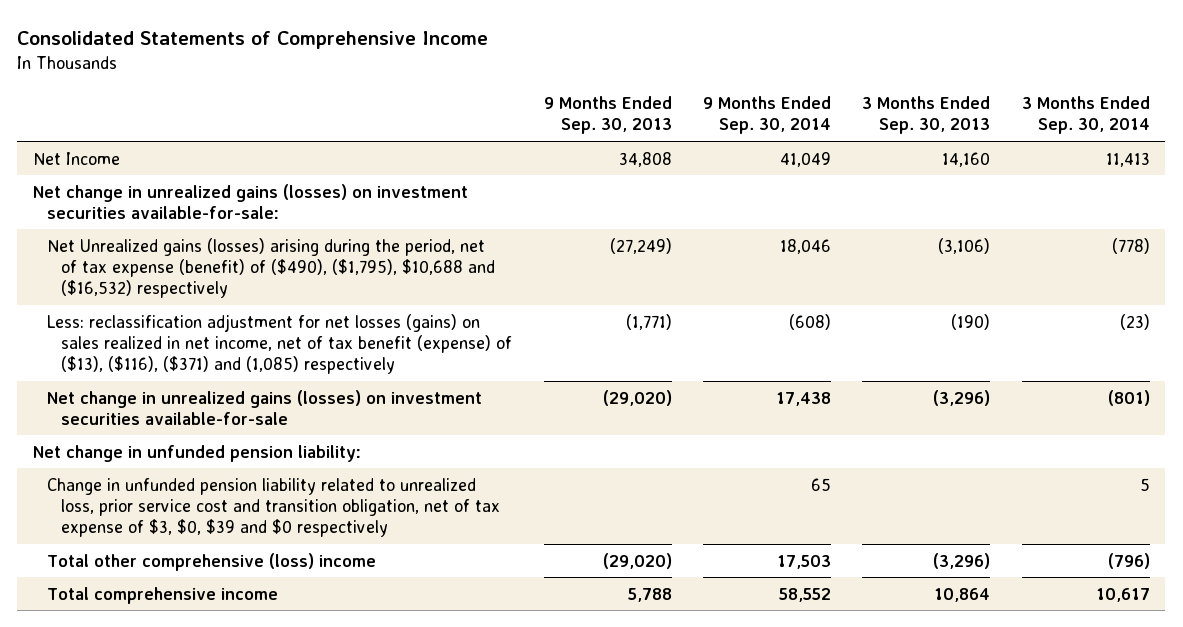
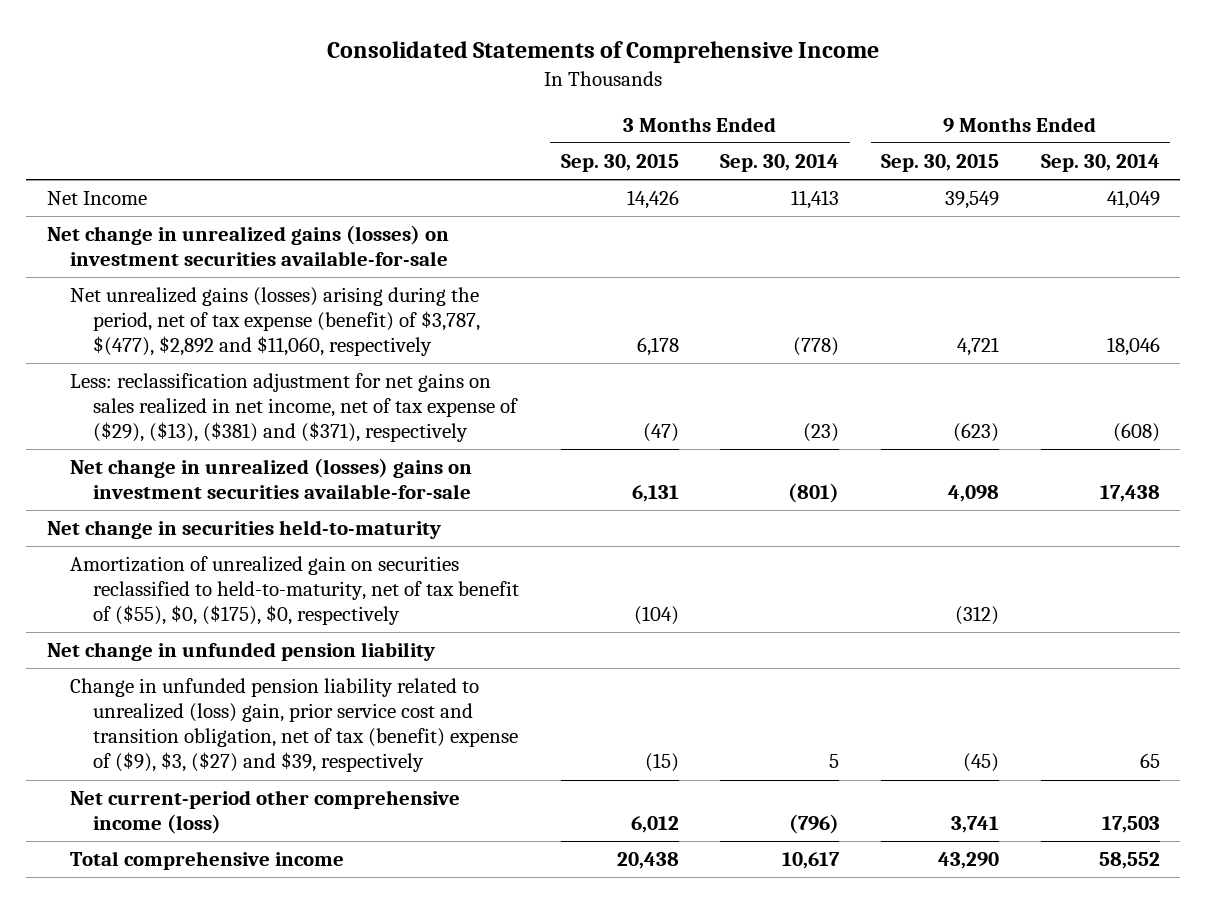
- | 9 Months Ended Sep. 30, 2013 | 9 Months Ended Sep. 30, 2014 | 3 Months Ended Sep. 30, 2013 | 3 Months Ended Sep. 30, 2014
+ | 3 Months Ended Sep. 30, 2015 | 3 Months Ended Sep. 30, 2014 | 9 Months Ended Sep. 30, 2015 | 9 Months Ended Sep. 30, 2014
- Net change in unrealized gains (losses) on investment securities available-for-sale:
- Net Unrealized gains (losses) arising during the period, net of tax expense (benefit) of ($490), ($1,795), $10,688 and ($16,532) respectively | (27,249) | 18,046 | (3,106) | (778)
- Less: reclassification adjustment for net losses (gains) on sales realized in net income, net of tax benefit (expense) of ($13), ($116), ($371) and (1,085) respectively | (1,771) | (608) | (190) | (23)
- Net change in unrealized gains (losses) on investment securities available-for-sale | (29,020) | 17,438 | (3,296) | (801)
- Net change in unfunded pension liability:
- Change in unfunded pension liability related to unrealized loss, prior service cost and transition obligation, net of tax expense of $3, $0, $39 and $0 respectively | | 65 | | 5
- Total other comprehensive (loss) income | (29,020) | 17,503 | (3,296) | (796)
+ Net change in unrealized gains (losses) on investment securities available-for-sale
+ Net unrealized gains (losses) arising during the period, net of tax expense (benefit) of $3,787, $(477), $2,892 and $11,060, respectively | 6,178 | (778) | 4,721 | 18,046
+ Less: reclassification adjustment for net gains on sales realized in net income, net of tax expense of ($29), ($13), ($381) and ($371), respectively | (47) | (23) | (623) | (608)
+ Net change in unrealized (losses) gains on investment securities available-for-sale | 6,131 | (801) | 4,098 | 17,438
+ Net change in securities held-to-maturity
+ Amortization of unrealized gain on securities reclassified to held-to-maturity, net of tax benefit of ($55), $0, ($175), $0, respectively | (104) | | (312) |
+ Net change in unfunded pension liability
+ Change in unfunded pension liability related to unrealized (loss) gain, prior service cost and transition obligation, net of tax (benefit) expense of ($9), $3, ($27) and $39, respectively | (15) | 5 | (45) | 65
+ Net current-period other comprehensive income (loss) | 6,012 | (796) | 3,741 | 17,503

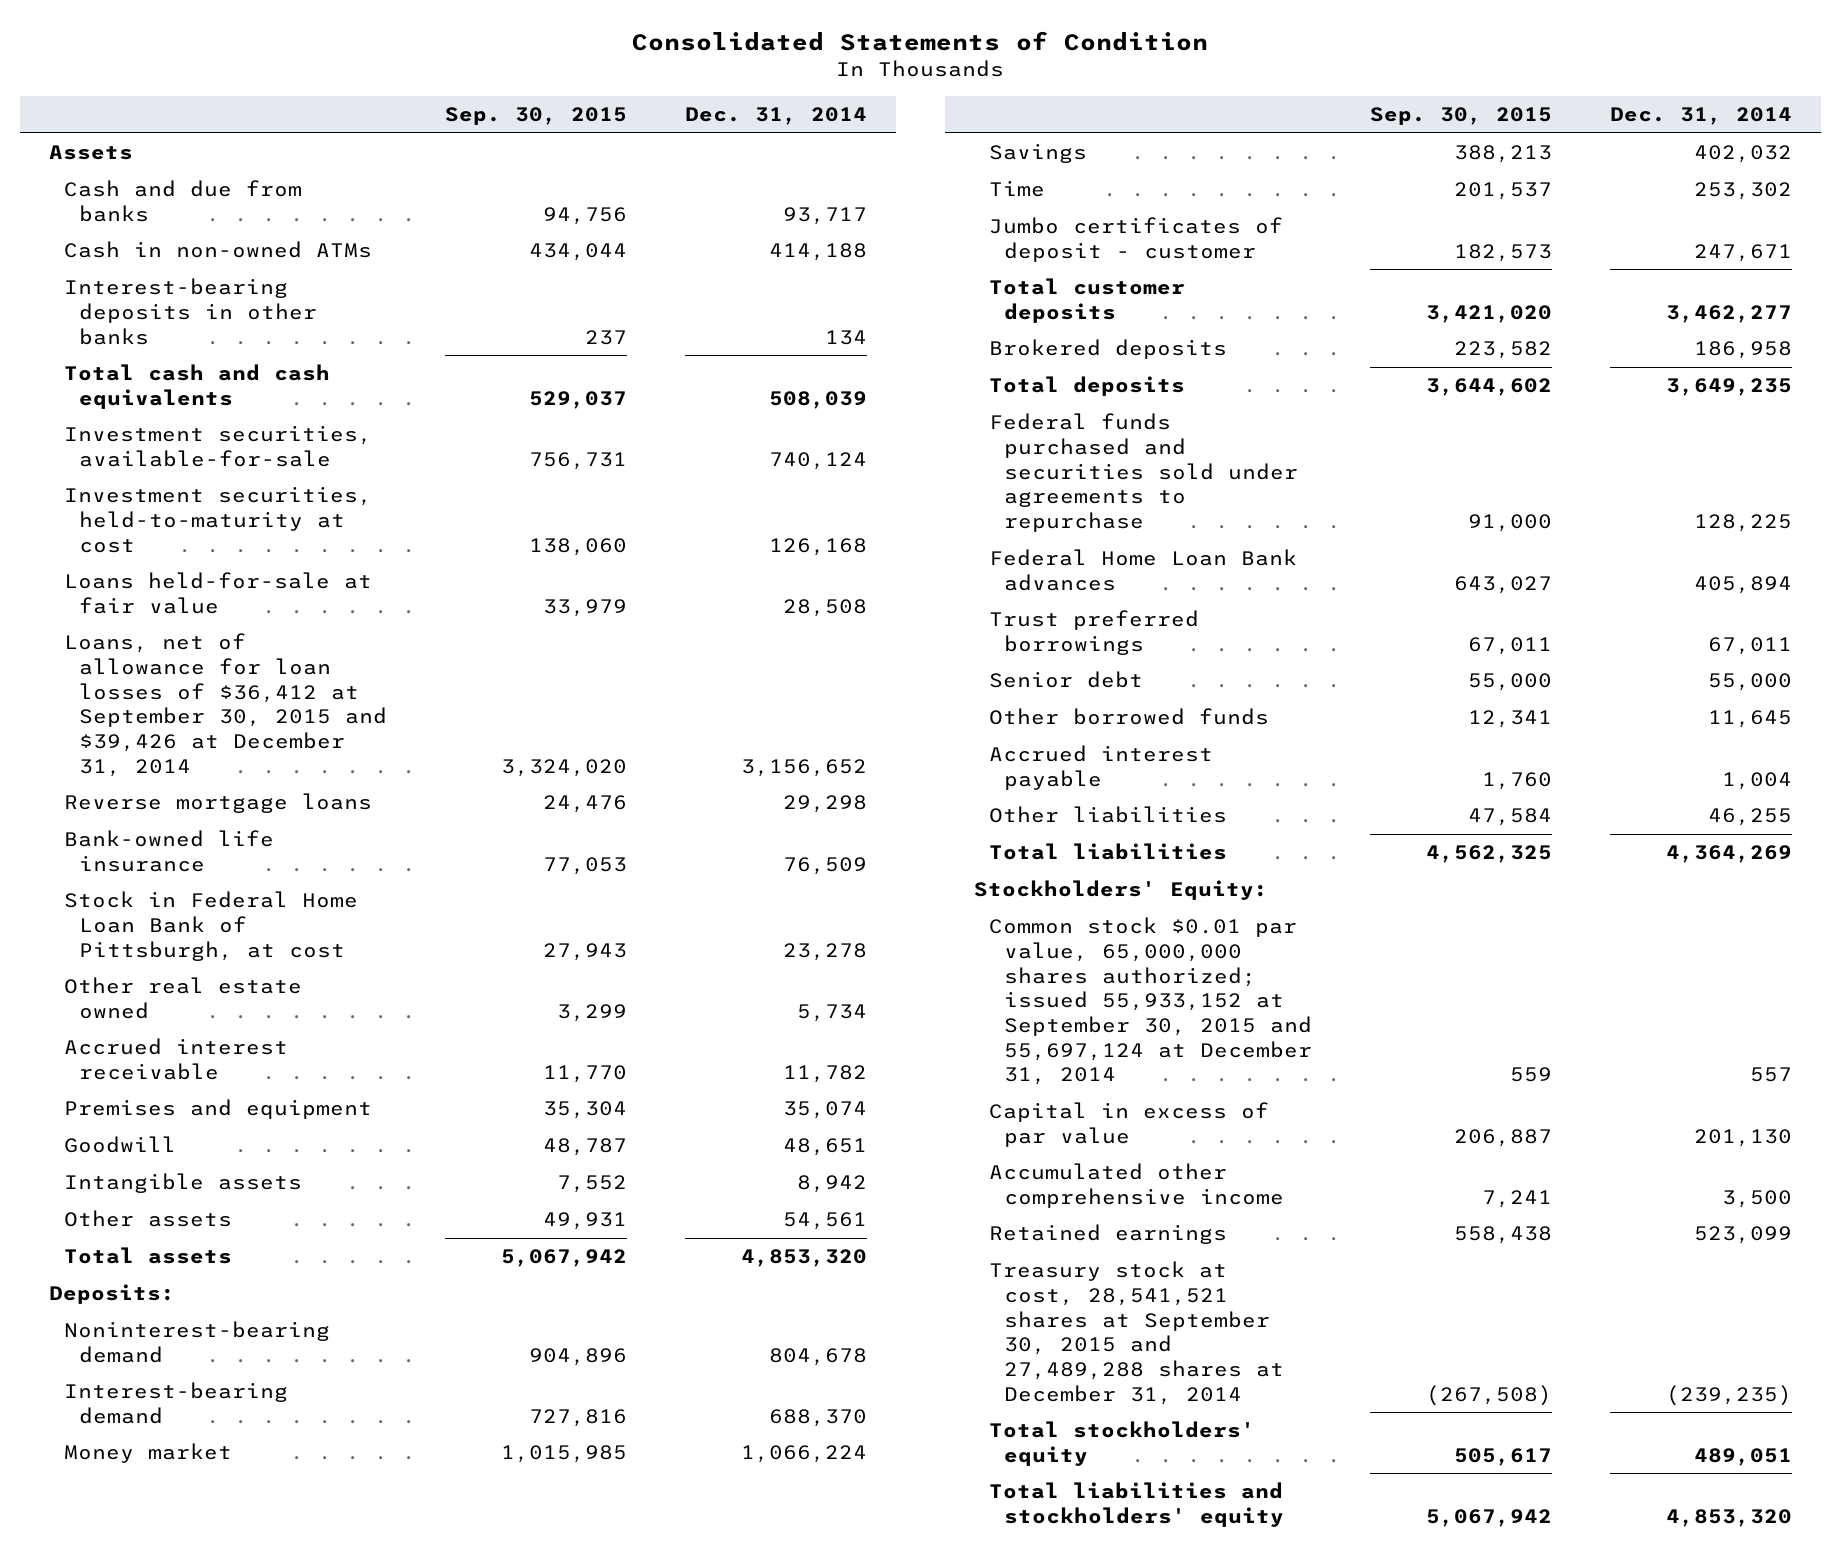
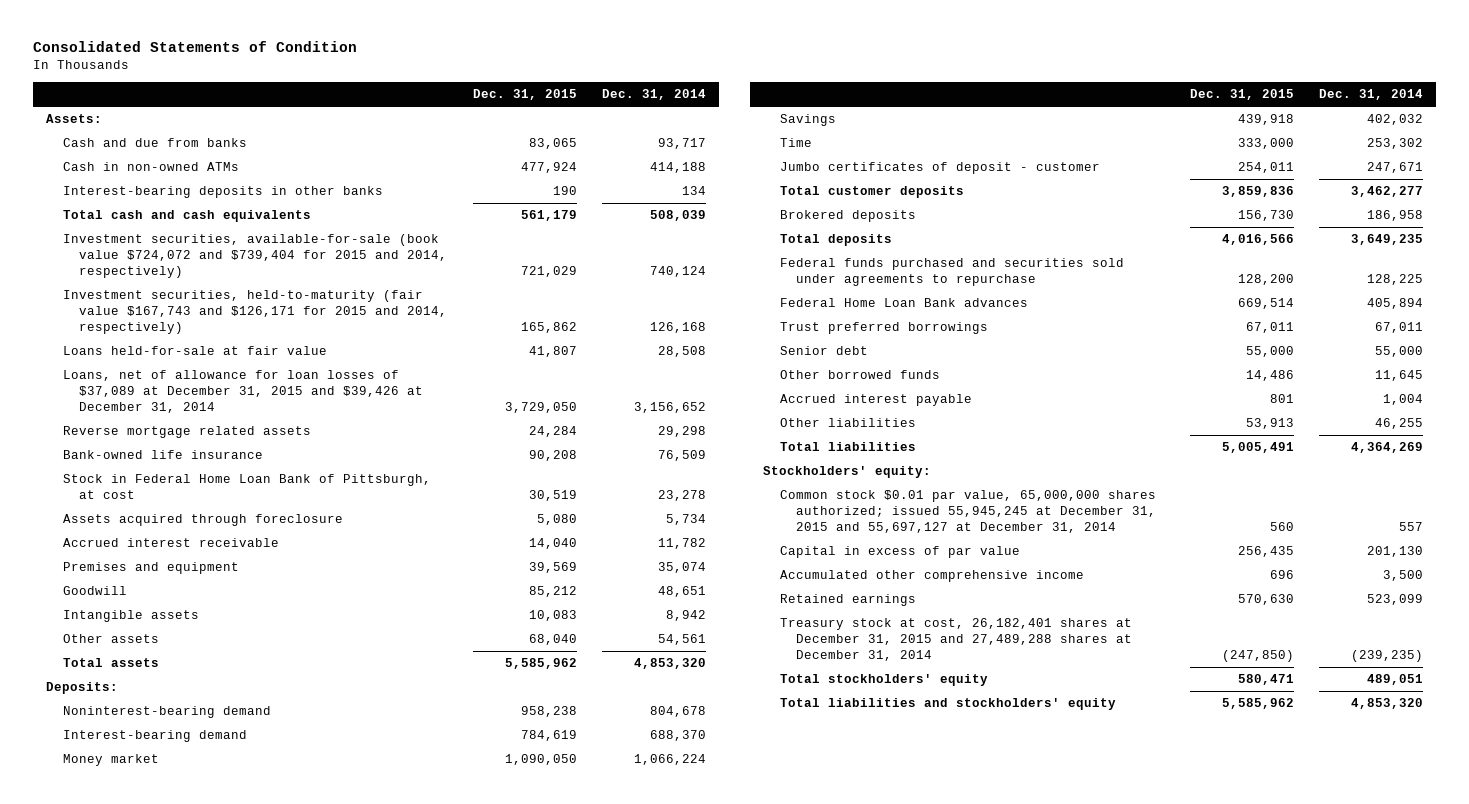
- | Sep. 30, 2015 | Dec. 31, 2014
+ | Dec. 31, 2015 | Dec. 31, 2014
- Assets
+ Assets:
- Investment securities, available-for-sale | 756,731 | 740,124
- Investment securities, held-to-maturity at cost | 138,060 | 126,168
+ Investment securities, available-for-sale (book value $724,072 and $739,404 for 2015 and 2014, respectively) | 721,029 | 740,124
+ Investment securities, held-to-maturity (fair value $167,743 and $126,171 for 2015 and 2014, respectively) | 165,862 | 126,168
- Loans, net of allowance for loan losses of $36,412 at September 30, 2015 and $39,426 at December 31, 2014 | 3,324,020 | 3,156,652
- Reverse mortgage loans | 24,476 | 29,298
+ Loans, net of allowance for loan losses of $37,089 at December 31, 2015 and $39,426 at December 31, 2014 | 3,729,050 | 3,156,652
+ Reverse mortgage related assets | 24,284 | 29,298
- Other real estate owned | 3,299 | 5,734
+ Assets acquired through foreclosure | 5,080 | 5,734
- Stockholders' Equity:
- Common stock $0.01 par value, 65,000,000 shares authorized; issued 55,933,152 at September 30, 2015 and 55,697,124 at December 31, 2014 | 559 | 557
+ Stockholders' equity:
+ Common stock $0.01 par value, 65,000,000 shares authorized; issued 55,945,245 at December 31, 2015 and 55,697,127 at December 31, 2014 | 560 | 557
- Treasury stock at cost, 28,541,521 shares at September 30, 2015 and 27,489,288 shares at December 31, 2014 | (267,508) | (239,235)
+ Treasury stock at cost, 26,182,401 shares at December 31, 2015 and 27,489,288 shares at December 31, 2014 | (247,850) | (239,235)

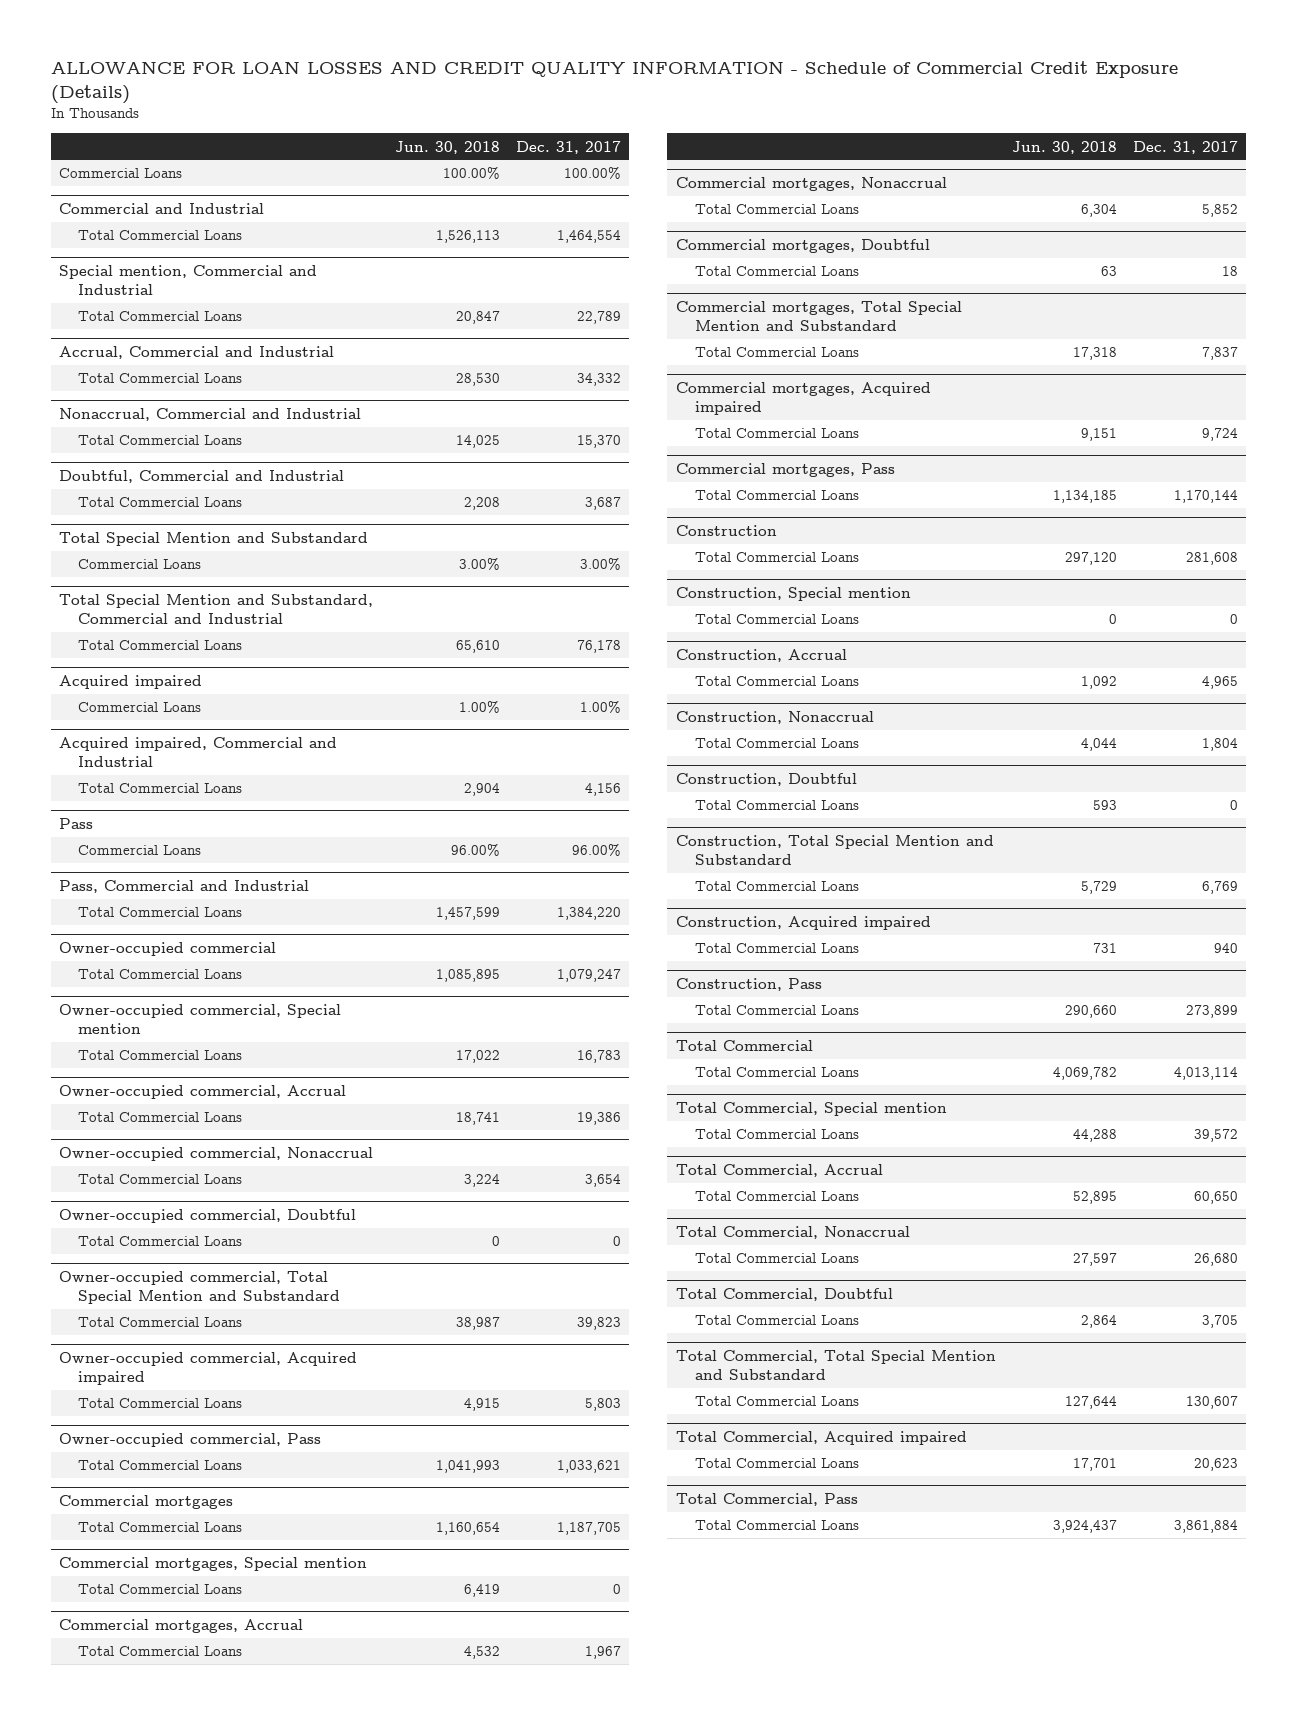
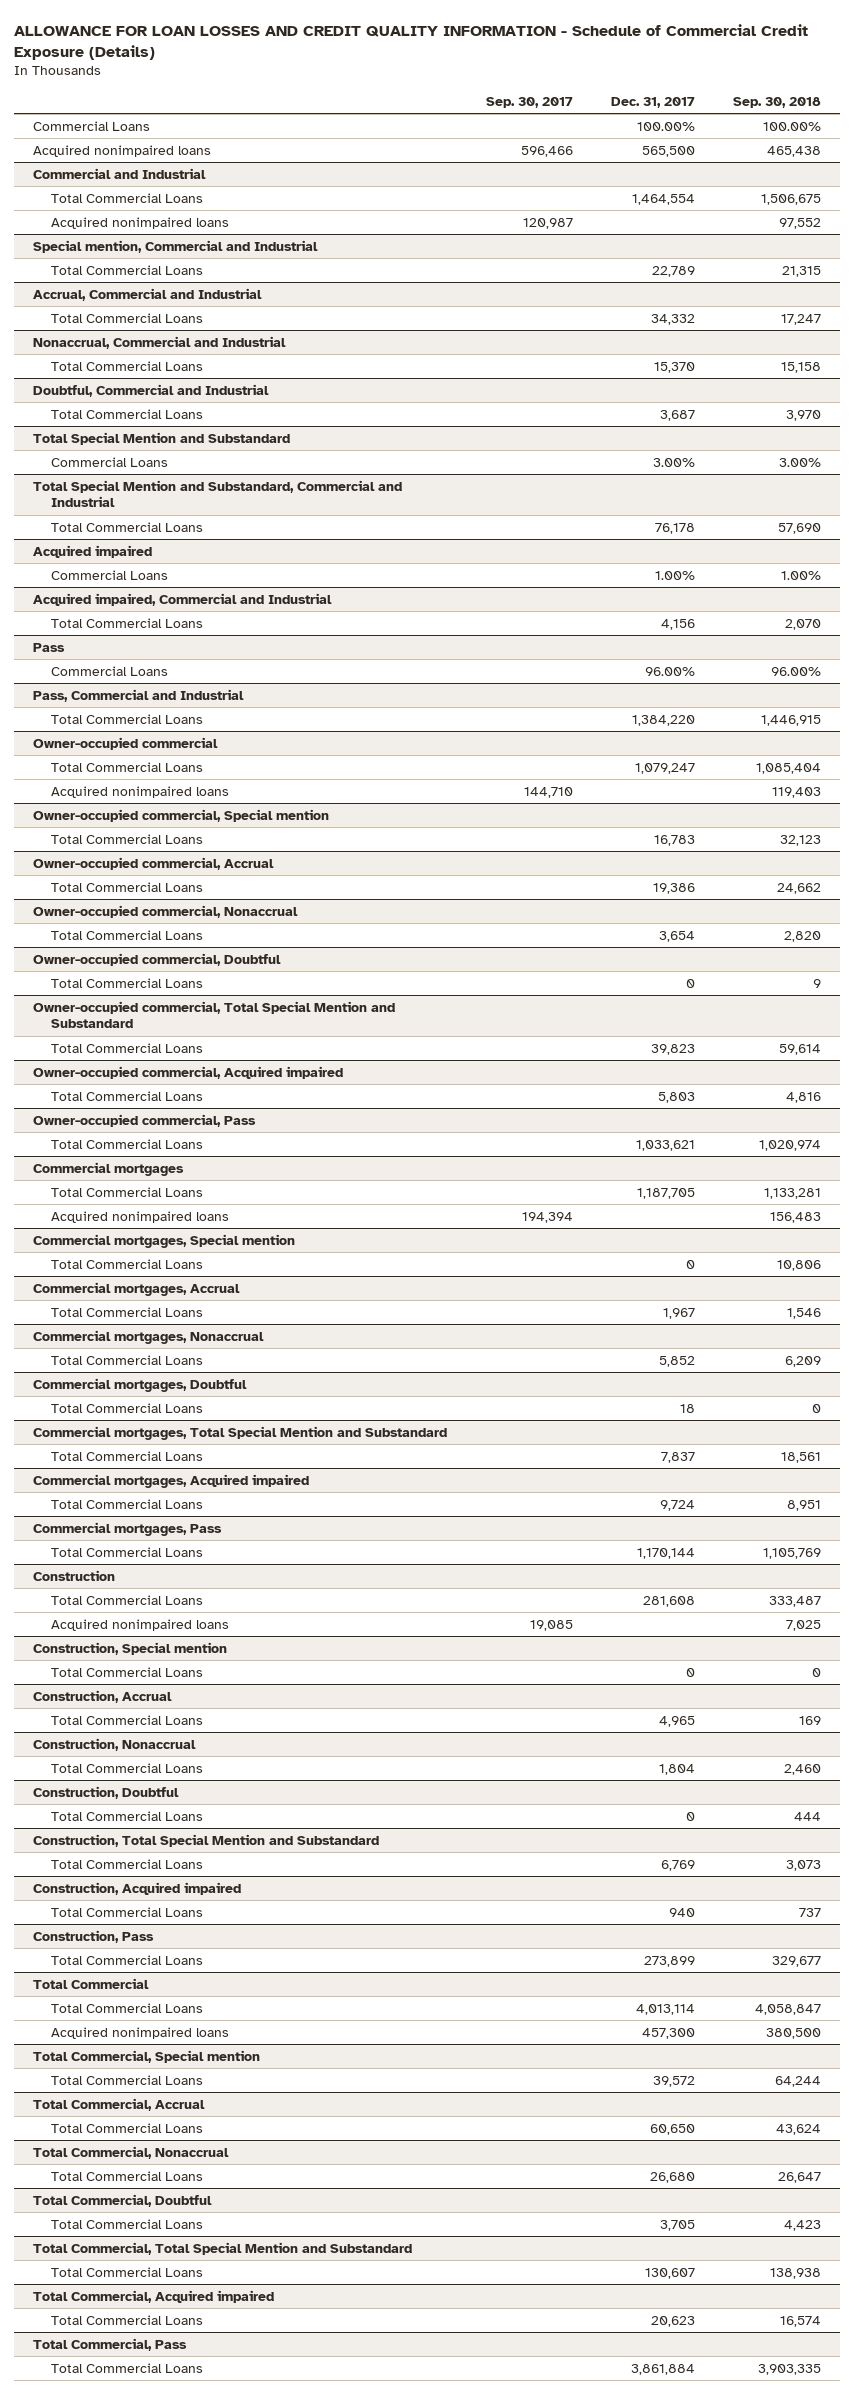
- | Jun. 30, 2018 | Dec. 31, 2017
+ | Sep. 30, 2017 | Dec. 31, 2017 | Sep. 30, 2018
+ Acquired nonimpaired loans | 596,466 | 565,500 | 465,438
@ Commercial and Industrial
+ Acquired nonimpaired loans | 120,987 | | 97,552
@ Owner-occupied commercial
+ Acquired nonimpaired loans | 144,710 | | 119,403
@ Commercial mortgages
+ Acquired nonimpaired loans | 194,394 | | 156,483
@ Construction
+ Acquired nonimpaired loans | 19,085 | | 7,025
@ Total Commercial
+ Acquired nonimpaired loans | | 457,300 | 380,500

